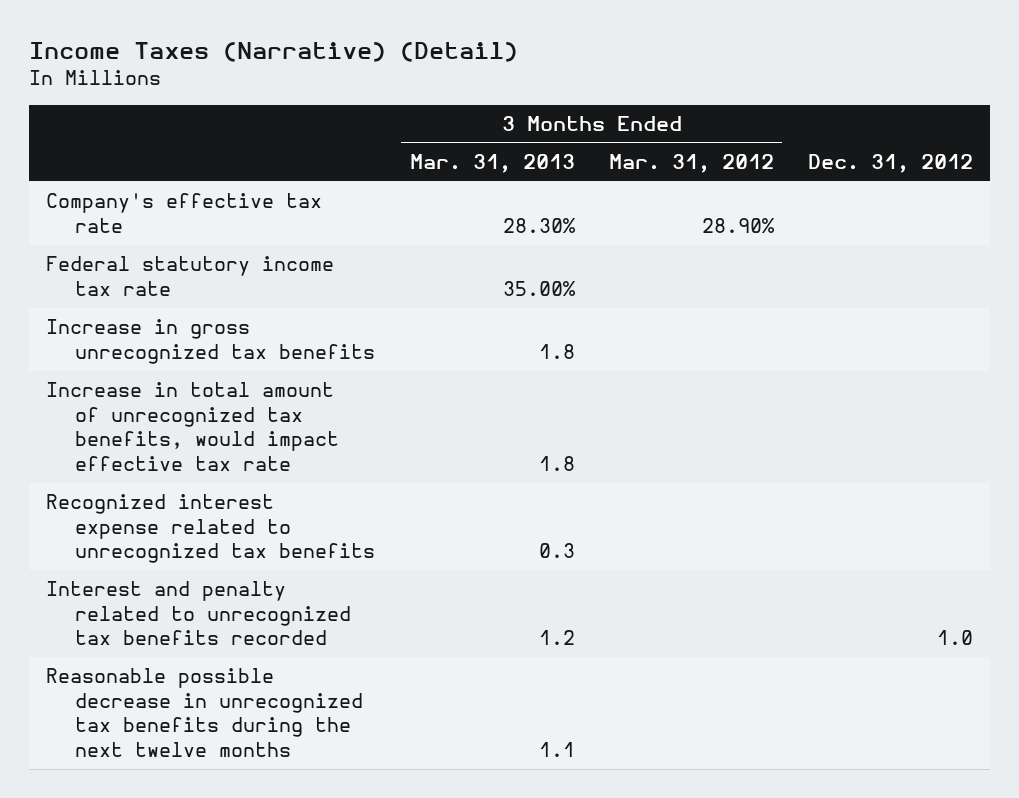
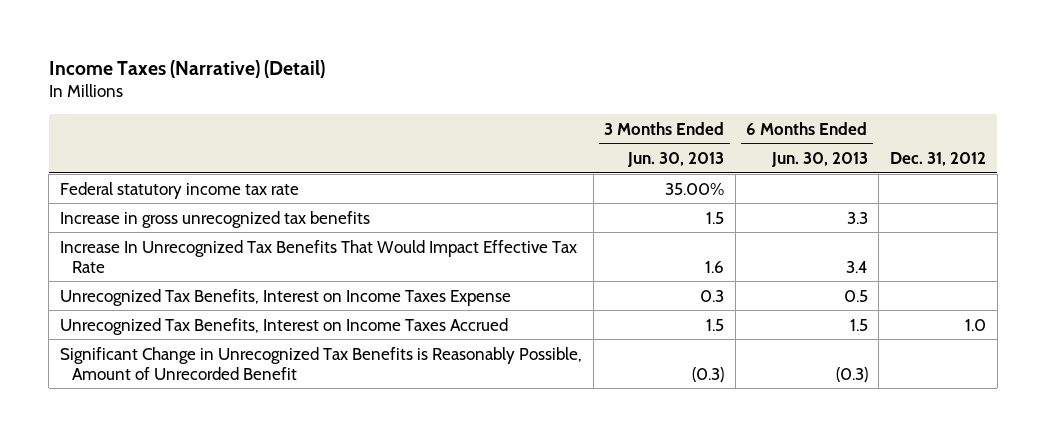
- | 3 Months Ended Mar. 31, 2013 | 3 Months Ended Mar. 31, 2012 | Dec. 31, 2012
+ | 3 Months Ended Jun. 30, 2013 | 6 Months Ended Jun. 30, 2013 | Dec. 31, 2012
- Company's effective tax rate | 28.30% | 28.90% |
- Increase in total amount of unrecognized tax benefits, would impact effective tax rate | 1.8 | |
- Recognized interest expense related to unrecognized tax benefits | 0.3 | |
- Interest and penalty related to unrecognized tax benefits recorded | 1.2 | | 1.0
- Reasonable possible decrease in unrecognized tax benefits during the next twelve months | 1.1 | |
+ Increase In Unrecognized Tax Benefits That Would Impact Effective Tax Rate | 1.6 | 3.4 |
+ Unrecognized Tax Benefits, Interest on Income Taxes Expense | 0.3 | 0.5 |
+ Unrecognized Tax Benefits, Interest on Income Taxes Accrued | 1.5 | 1.5 | 1.0
+ Significant Change in Unrecognized Tax Benefits is Reasonably Possible, Amount of Unrecorded Benefit | (0.3) | (0.3) |

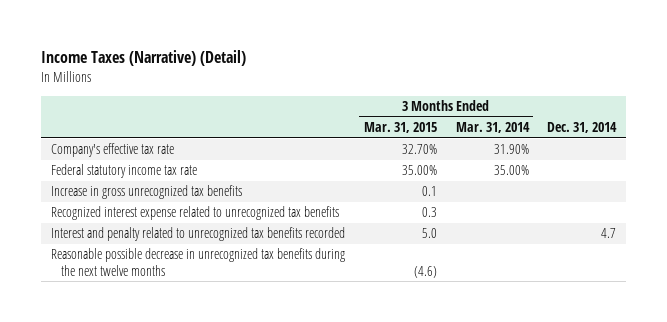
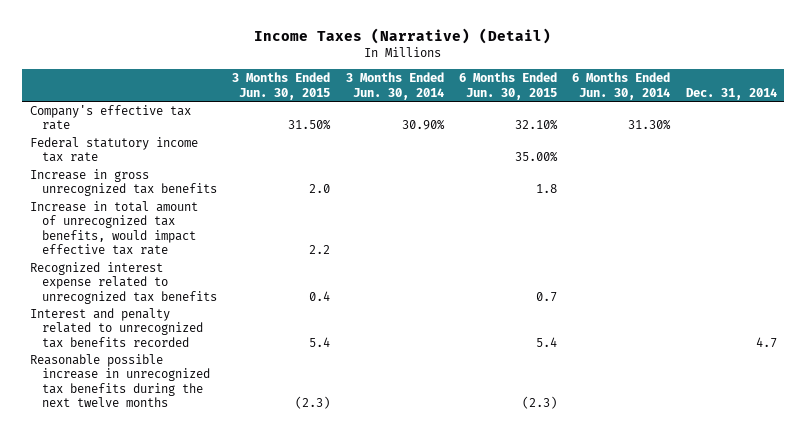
- | 3 Months Ended Mar. 31, 2015 | 3 Months Ended Mar. 31, 2014 | Dec. 31, 2014
+ | 3 Months Ended Jun. 30, 2015 | 3 Months Ended Jun. 30, 2014 | 6 Months Ended Jun. 30, 2015 | 6 Months Ended Jun. 30, 2014 | Dec. 31, 2014
+ Increase in total amount of unrecognized tax benefits, would impact effective tax rate | 2.2 | | | |
- Reasonable possible decrease in unrecognized tax benefits during the next twelve months | (4.6) | |
+ Reasonable possible increase in unrecognized tax benefits during the next twelve months | (2.3) | | (2.3) | |

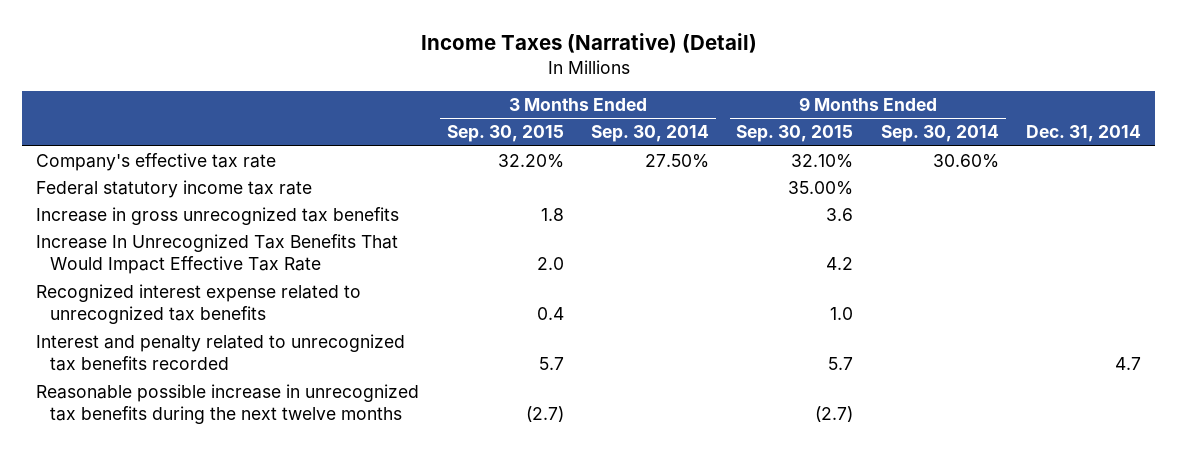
- | 3 Months Ended Jun. 30, 2015 | 3 Months Ended Jun. 30, 2014 | 6 Months Ended Jun. 30, 2015 | 6 Months Ended Jun. 30, 2014 | Dec. 31, 2014
+ | 3 Months Ended Sep. 30, 2015 | 3 Months Ended Sep. 30, 2014 | 9 Months Ended Sep. 30, 2015 | 9 Months Ended Sep. 30, 2014 | Dec. 31, 2014
- Increase in total amount of unrecognized tax benefits, would impact effective tax rate | 2.2 | | | |
+ Increase In Unrecognized Tax Benefits That Would Impact Effective Tax Rate | 2.0 | | 4.2 | |

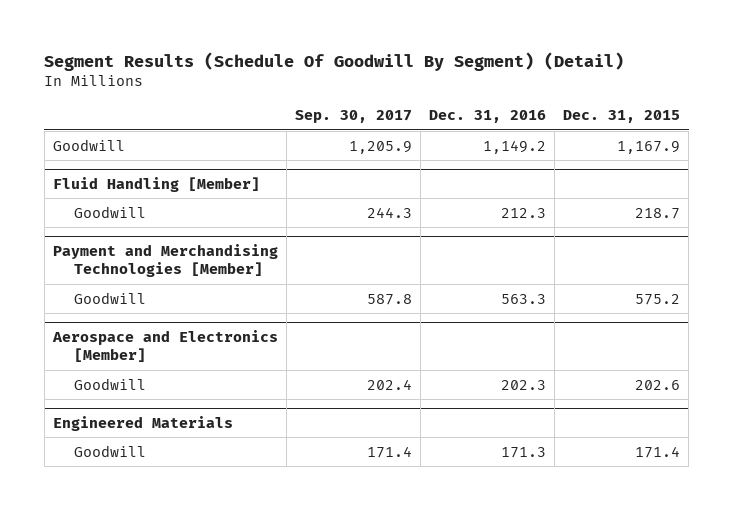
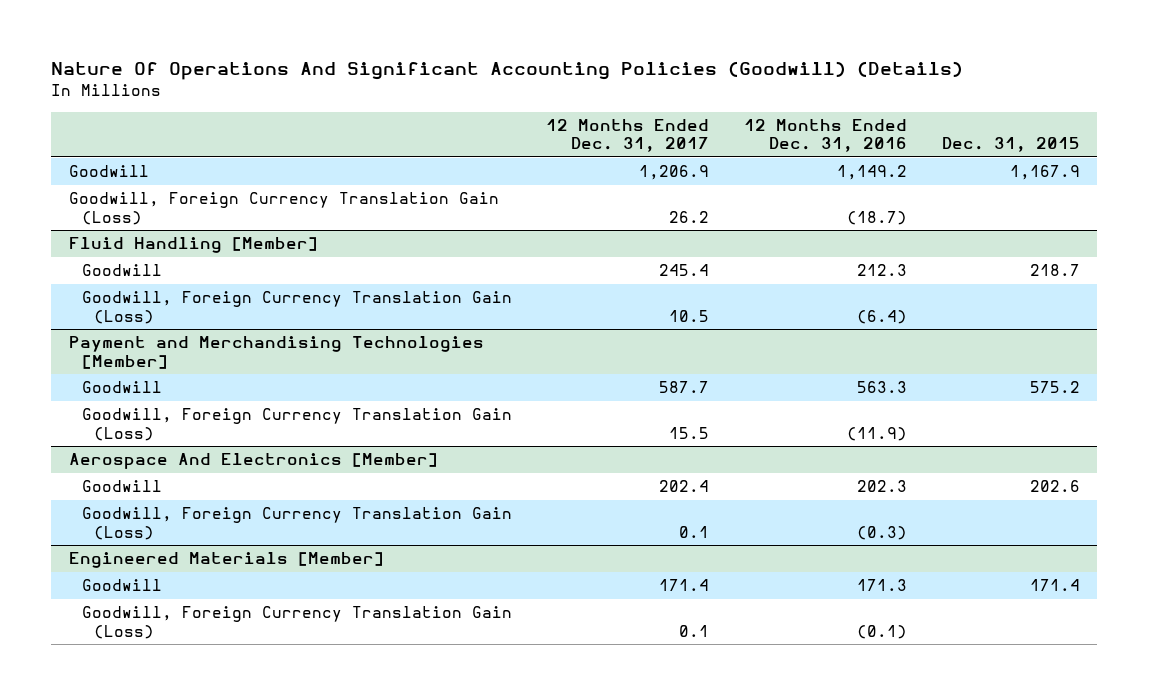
- Segment Results (Schedule Of Goodwill By Segment) (Detail)
+ Nature Of Operations And Significant Accounting Policies (Goodwill) (Details)
- | Sep. 30, 2017 | Dec. 31, 2016 | Dec. 31, 2015
+ | 12 Months Ended Dec. 31, 2017 | 12 Months Ended Dec. 31, 2016 | Dec. 31, 2015
+ Goodwill, Foreign Currency Translation Gain (Loss) | 26.2 | (18.7) |
@ Fluid Handling [Member]
+ Goodwill, Foreign Currency Translation Gain (Loss) | 10.5 | (6.4) |
- Aerospace and Electronics [Member]
@ Payment and Merchandising Technologies [Member]
+ Goodwill, Foreign Currency Translation Gain (Loss) | 15.5 | (11.9) |
+ Aerospace And Electronics [Member]
- Engineered Materials
+ Goodwill, Foreign Currency Translation Gain (Loss) | 0.1 | (0.3) |
+ Engineered Materials [Member]
+ Goodwill, Foreign Currency Translation Gain (Loss) | 0.1 | (0.1) |

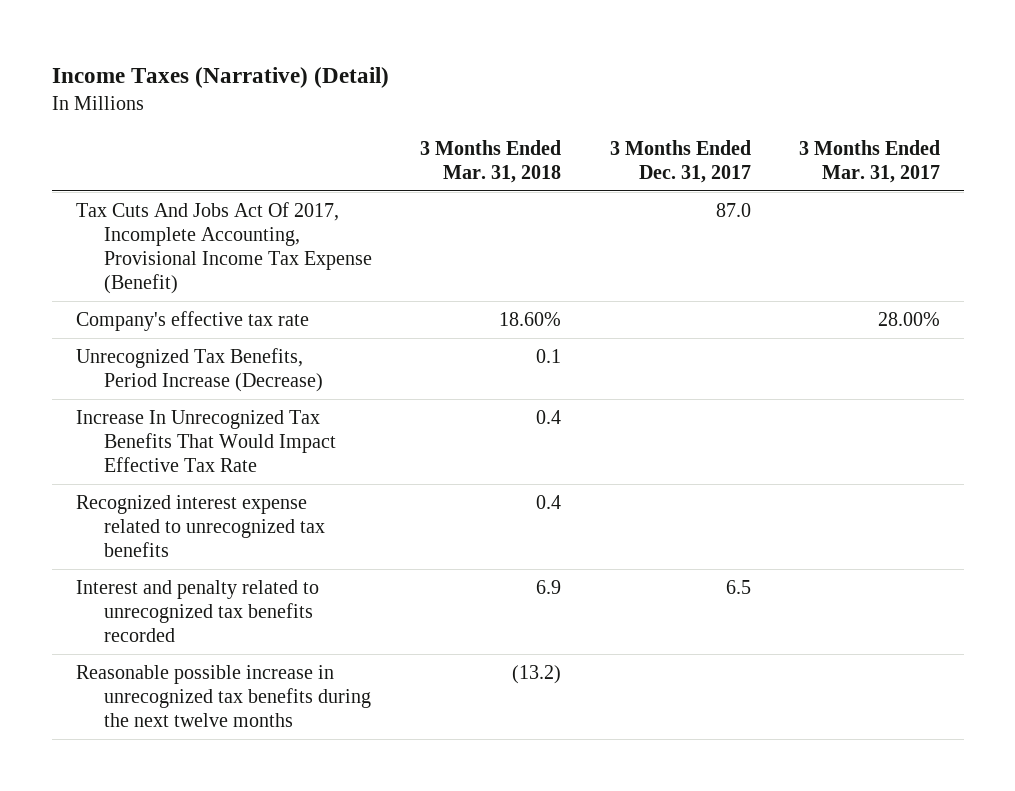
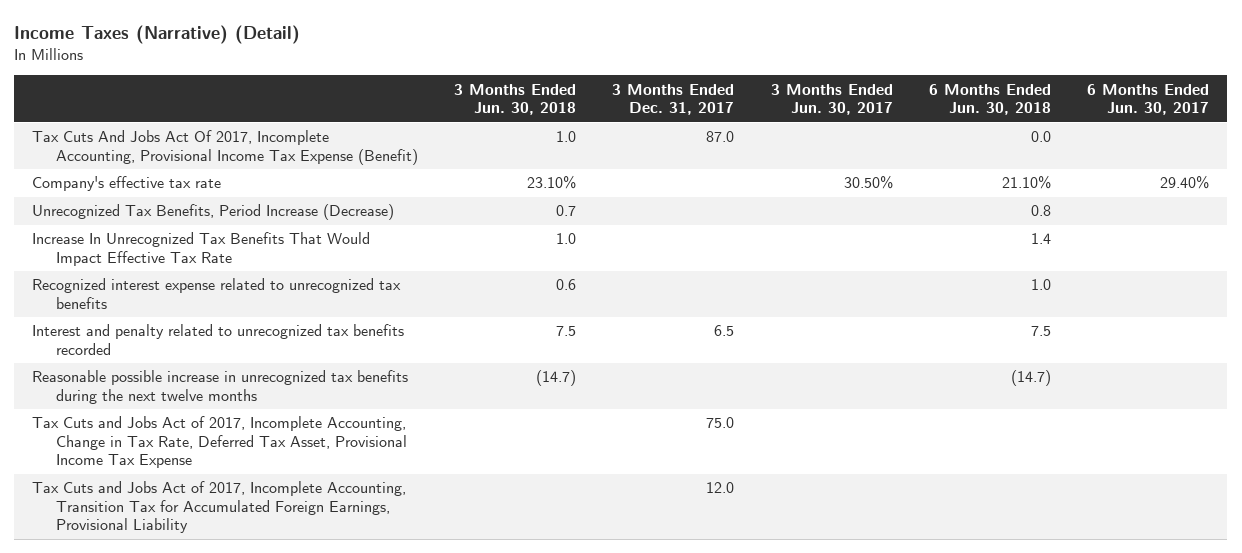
- | 3 Months Ended Mar. 31, 2018 | 3 Months Ended Dec. 31, 2017 | 3 Months Ended Mar. 31, 2017
+ | 3 Months Ended Jun. 30, 2018 | 3 Months Ended Dec. 31, 2017 | 3 Months Ended Jun. 30, 2017 | 6 Months Ended Jun. 30, 2018 | 6 Months Ended Jun. 30, 2017
+ Tax Cuts and Jobs Act of 2017, Incomplete Accounting, Change in Tax Rate, Deferred Tax Asset, Provisional Income Tax Expense | | 75.0 | | |
+ Tax Cuts and Jobs Act of 2017, Incomplete Accounting, Transition Tax for Accumulated Foreign Earnings, Provisional Liability | | 12.0 | | |

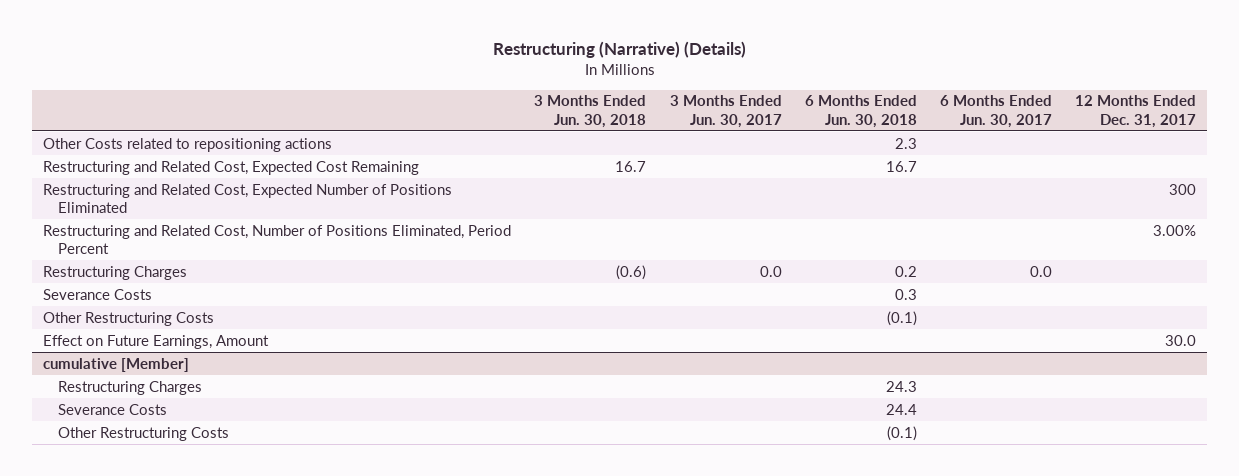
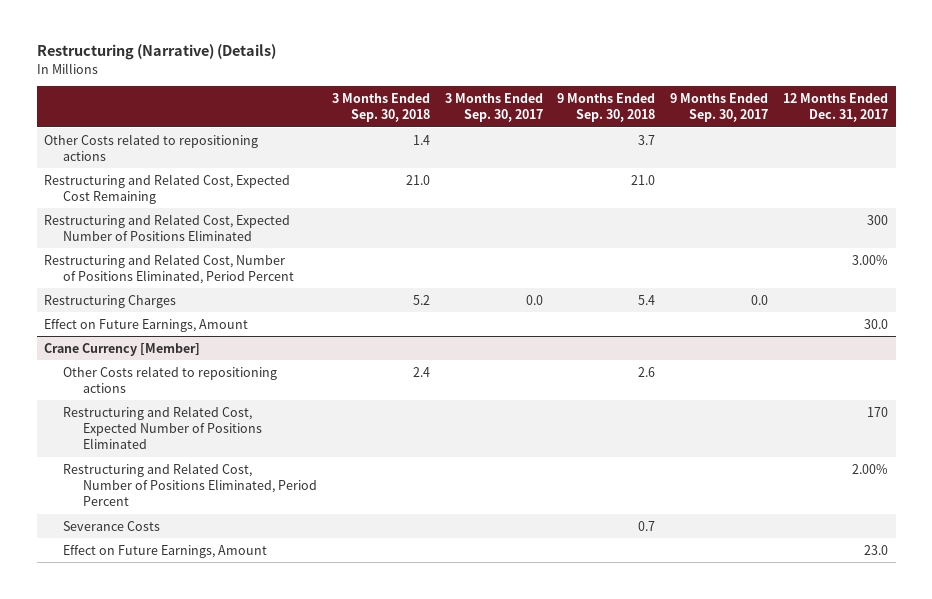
- | 3 Months Ended Jun. 30, 2018 | 3 Months Ended Jun. 30, 2017 | 6 Months Ended Jun. 30, 2018 | 6 Months Ended Jun. 30, 2017 | 12 Months Ended Dec. 31, 2017
+ | 3 Months Ended Sep. 30, 2018 | 3 Months Ended Sep. 30, 2017 | 9 Months Ended Sep. 30, 2018 | 9 Months Ended Sep. 30, 2017 | 12 Months Ended Dec. 31, 2017
- Severance Costs | | | 0.3 | |
- Other Restructuring Costs | | | (0.1) | |
- cumulative [Member]
- Restructuring Charges | | | 24.3 | |
- Severance Costs | | | 24.4 | |
- Other Restructuring Costs | | | (0.1) | |
+ Crane Currency [Member]
+ Other Costs related to repositioning actions | 2.4 | | 2.6 | |
+ Restructuring and Related Cost, Expected Number of Positions Eliminated | | | | | 170
+ Restructuring and Related Cost, Number of Positions Eliminated, Period Percent | | | | | 2.00%
+ Severance Costs | | | 0.7 | |
+ Effect on Future Earnings, Amount | | | | | 23.0

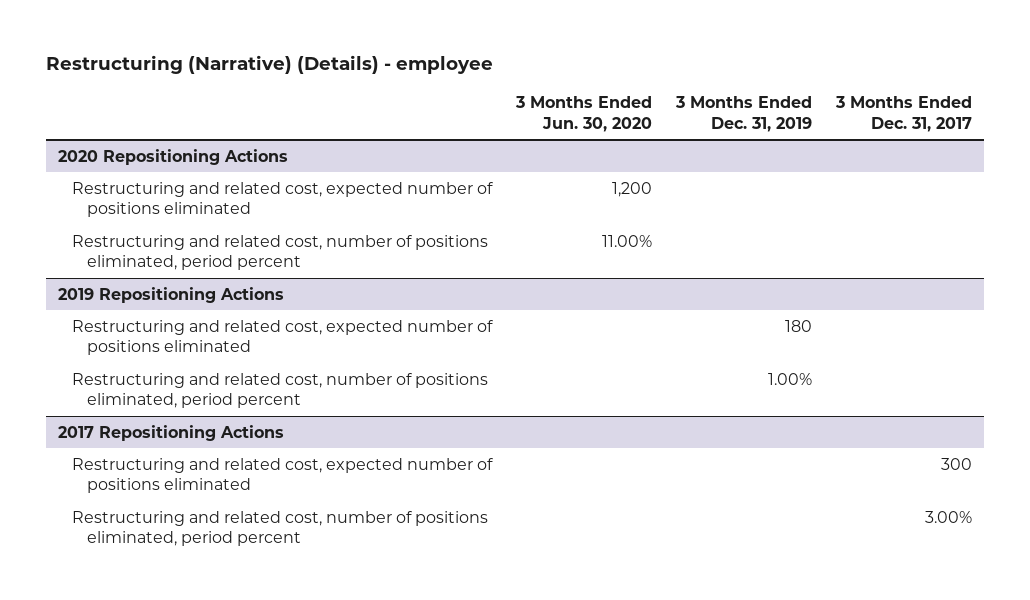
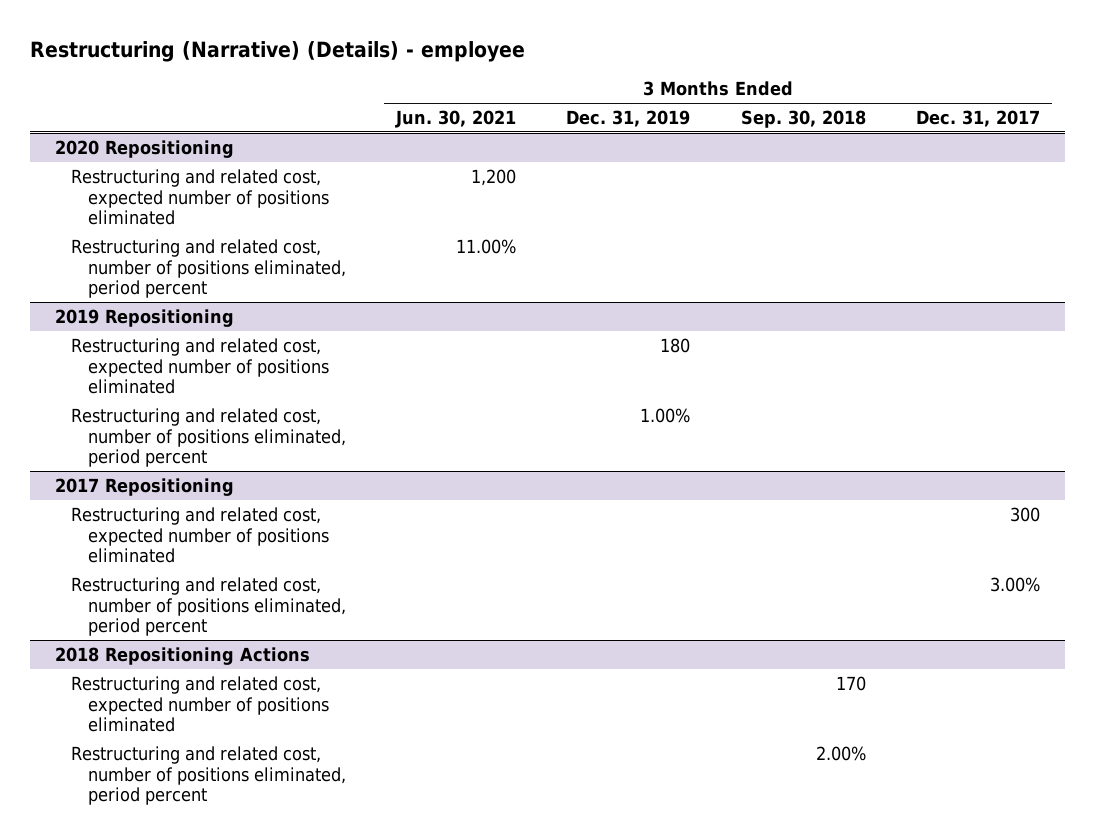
- | 3 Months Ended Jun. 30, 2020 | 3 Months Ended Dec. 31, 2019 | 3 Months Ended Dec. 31, 2017
+ | 3 Months Ended Jun. 30, 2021 | 3 Months Ended Dec. 31, 2019 | 3 Months Ended Sep. 30, 2018 | 3 Months Ended Dec. 31, 2017
- 2020 Repositioning Actions
+ 2020 Repositioning
- 2019 Repositioning Actions
+ 2019 Repositioning
- 2017 Repositioning Actions
+ 2017 Repositioning
+ 2018 Repositioning Actions
+ Restructuring and related cost, expected number of positions eliminated | | | 170 |
+ Restructuring and related cost, number of positions eliminated, period percent | | | 2.00% |

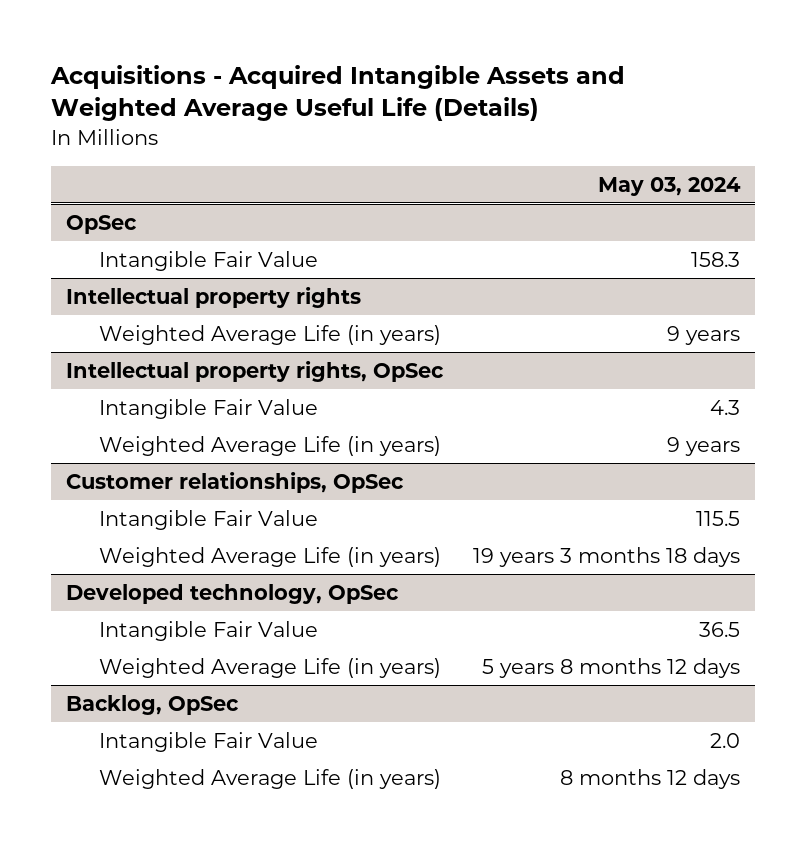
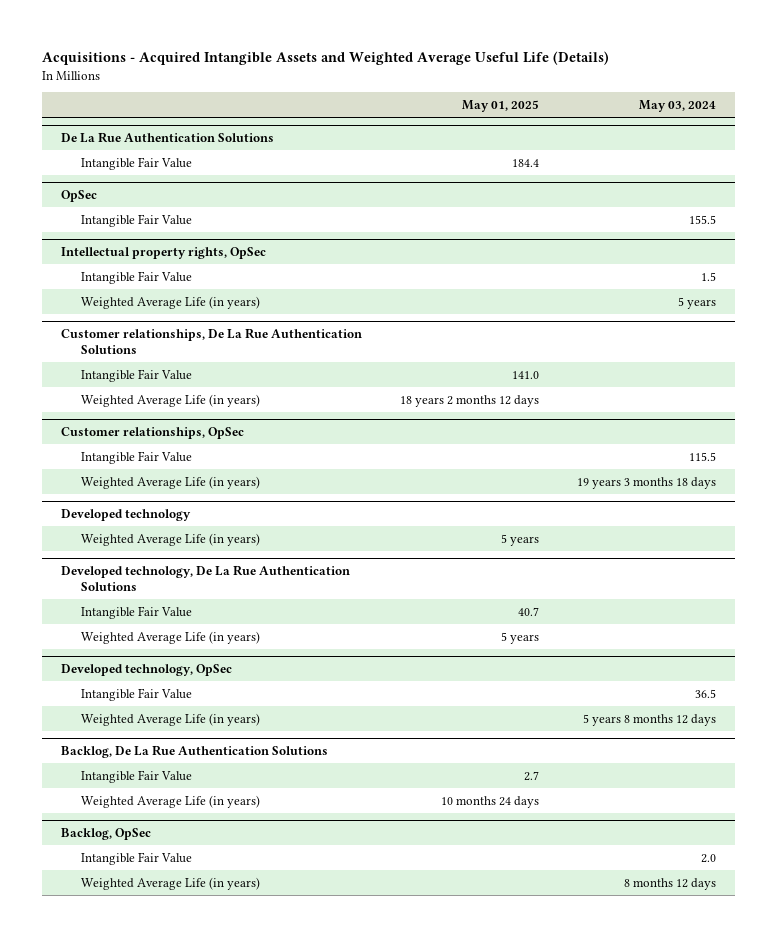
- | May 03, 2024
+ | May 01, 2025 | May 03, 2024
+ De La Rue Authentication Solutions
+ Intangible Fair Value | 184.4 |
@ OpSec
- Intangible Fair Value | 158.3
- Intellectual property rights
- Weighted Average Life (in years) | 9 years
@ OpSec
+ Intangible Fair Value | | 155.5
@ Intellectual property rights, OpSec
- Intangible Fair Value | 4.3
- Weighted Average Life (in years) | 9 years
+ Intangible Fair Value | | 1.5
+ Weighted Average Life (in years) | | 5 years
+ Customer relationships, De La Rue Authentication Solutions
+ Intangible Fair Value | 141.0 |
+ Weighted Average Life (in years) | 18 years 2 months 12 days |
+ Developed technology
+ Weighted Average Life (in years) | 5 years |
+ Developed technology, De La Rue Authentication Solutions
+ Intangible Fair Value | 40.7 |
+ Weighted Average Life (in years) | 5 years |
+ Backlog, De La Rue Authentication Solutions
+ Intangible Fair Value | 2.7 |
+ Weighted Average Life (in years) | 10 months 24 days |

